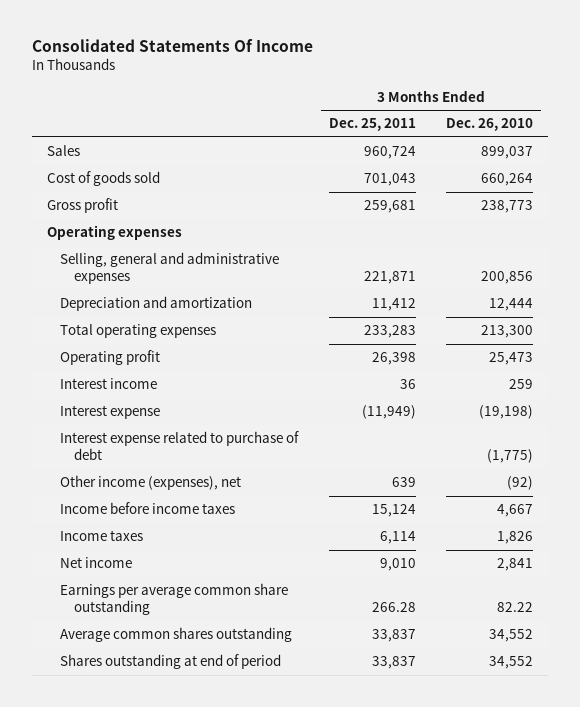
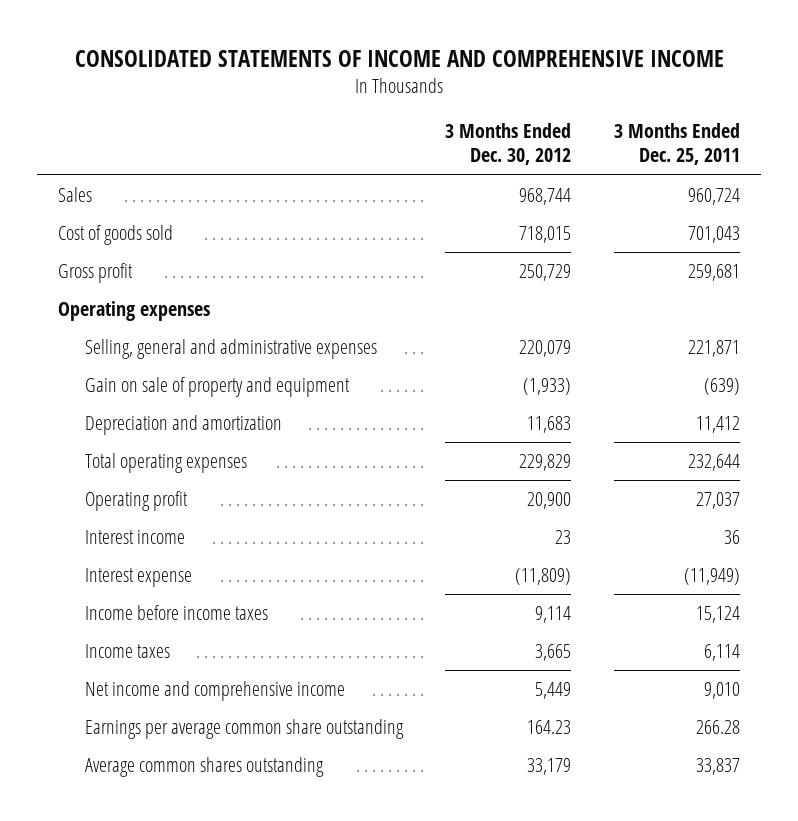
- Consolidated Statements Of Income
+ CONSOLIDATED STATEMENTS OF INCOME AND COMPREHENSIVE INCOME
- | 3 Months Ended Dec. 25, 2011 | 3 Months Ended Dec. 26, 2010
+ | 3 Months Ended Dec. 30, 2012 | 3 Months Ended Dec. 25, 2011
+ Gain on sale of property and equipment | (1,933) | (639)
- Total operating expenses | 233,283 | 213,300
- Operating profit | 26,398 | 25,473
+ Total operating expenses | 229,829 | 232,644
+ Operating profit | 20,900 | 27,037
- Interest expense related to purchase of debt | | (1,775)
- Other income (expenses), net | 639 | (92)
- Net income | 9,010 | 2,841
+ Net income and comprehensive income | 5,449 | 9,010
- Shares outstanding at end of period | 33,837 | 34,552

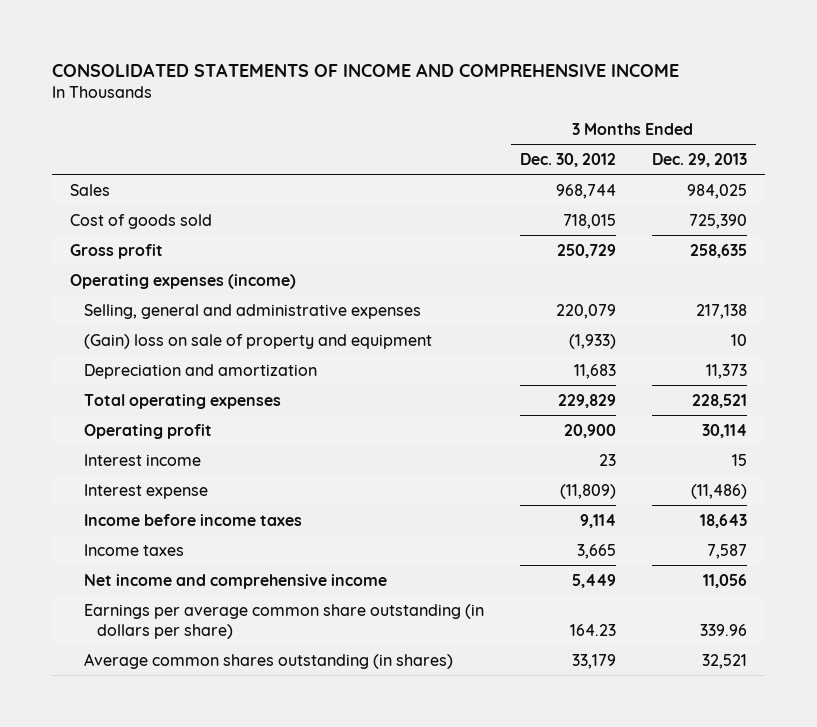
- | 3 Months Ended Dec. 30, 2012 | 3 Months Ended Dec. 25, 2011
+ | 3 Months Ended Dec. 30, 2012 | 3 Months Ended Dec. 29, 2013
- Operating expenses
+ Operating expenses (income)
- Gain on sale of property and equipment | (1,933) | (639)
+ (Gain) loss on sale of property and equipment | (1,933) | 10
- Earnings per average common share outstanding | 164.23 | 266.28
- Average common shares outstanding | 33,179 | 33,837
+ Earnings per average common share outstanding (in dollars per share) | 164.23 | 339.96
+ Average common shares outstanding (in shares) | 33,179 | 32,521

